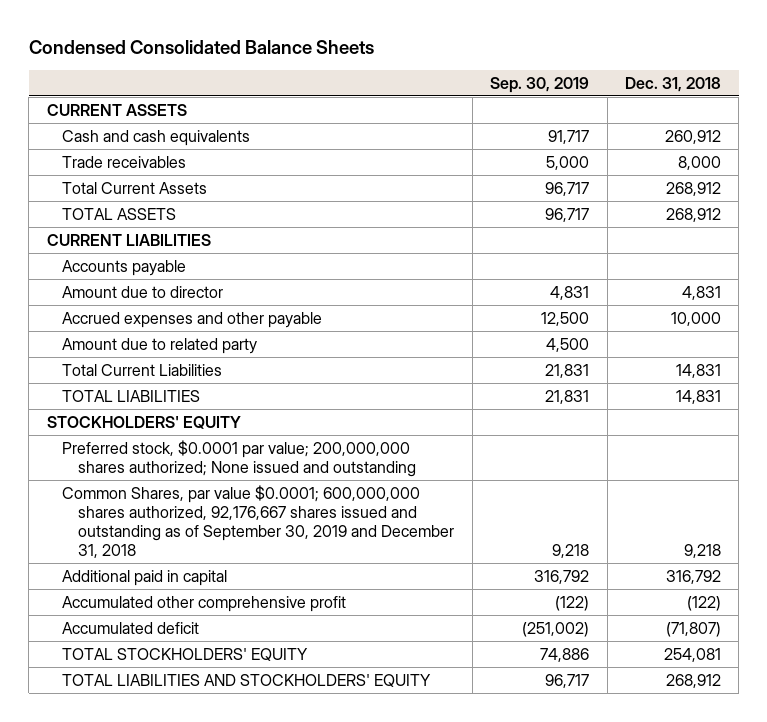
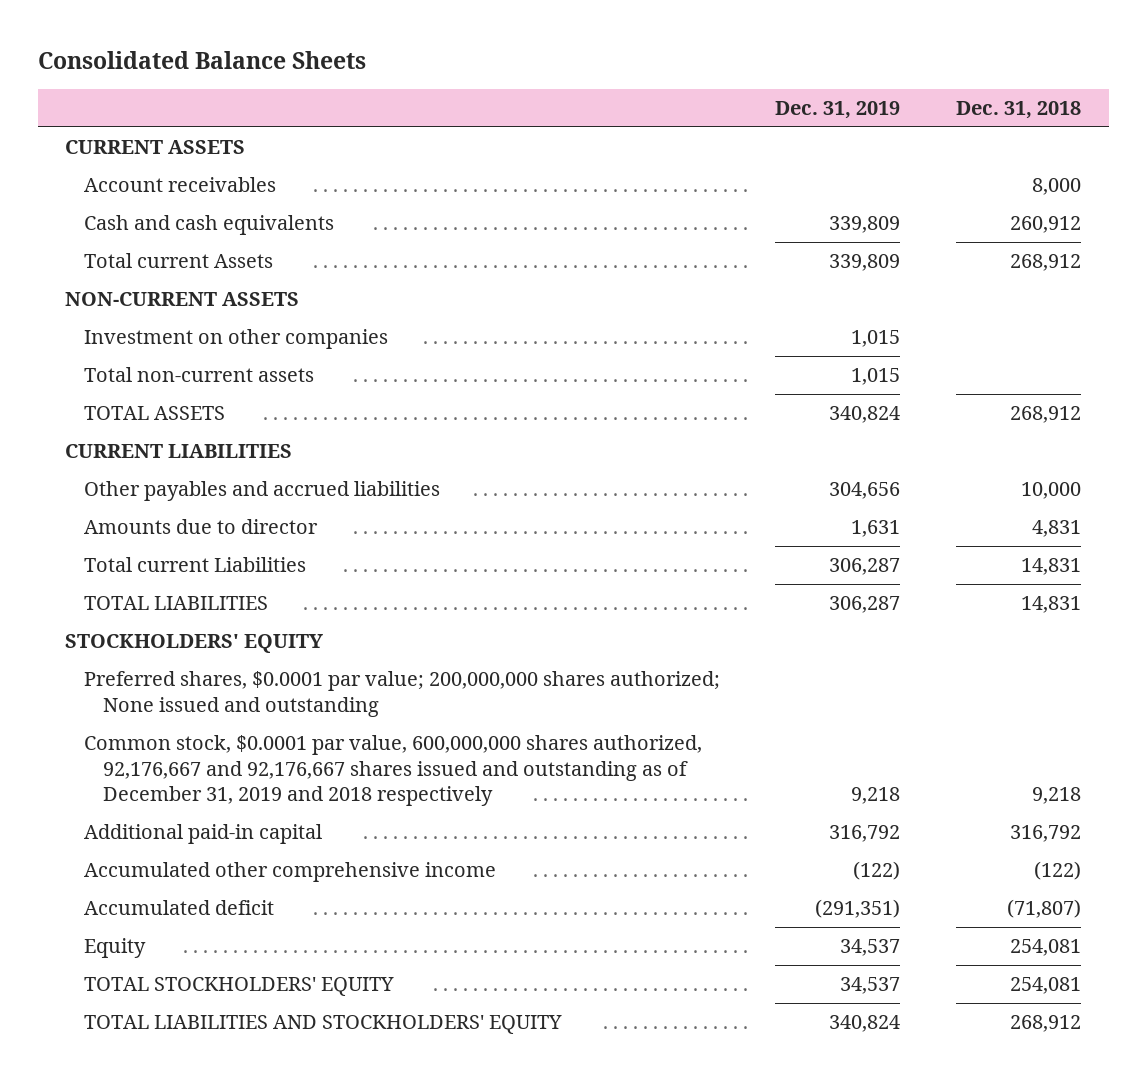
- Condensed Consolidated Balance Sheets
+ Consolidated Balance Sheets
- | Sep. 30, 2019 | Dec. 31, 2018
+ | Dec. 31, 2019 | Dec. 31, 2018
+ Account receivables | | 8,000
- Trade receivables | 5,000 | 8,000
- Total Current Assets | 96,717 | 268,912
+ Total current Assets | 339,809 | 268,912
+ NON-CURRENT ASSETS
+ Investment on other companies | 1,015 |
+ Total non-current assets | 1,015 |
- Accounts payable
- Amount due to director | 4,831 | 4,831
- Accrued expenses and other payable | 12,500 | 10,000
- Amount due to related party | 4,500 |
- Total Current Liabilities | 21,831 | 14,831
+ Other payables and accrued liabilities | 304,656 | 10,000
+ Amounts due to director | 1,631 | 4,831
+ Total current Liabilities | 306,287 | 14,831
- Preferred stock, $0.0001 par value; 200,000,000 shares authorized; None issued and outstanding
- Common Shares, par value $0.0001; 600,000,000 shares authorized, 92,176,667 shares issued and outstanding as of September 30, 2019 and December 31, 2018 | 9,218 | 9,218
- Additional paid in capital | 316,792 | 316,792
- Accumulated other comprehensive profit | (122) | (122)
+ Preferred shares, $0.0001 par value; 200,000,000 shares authorized; None issued and outstanding
+ Common stock, $0.0001 par value, 600,000,000 shares authorized, 92,176,667 and 92,176,667 shares issued and outstanding as of December 31, 2019 and 2018 respectively | 9,218 | 9,218
+ Additional paid-in capital | 316,792 | 316,792
+ Accumulated other comprehensive income | (122) | (122)
+ Equity | 34,537 | 254,081

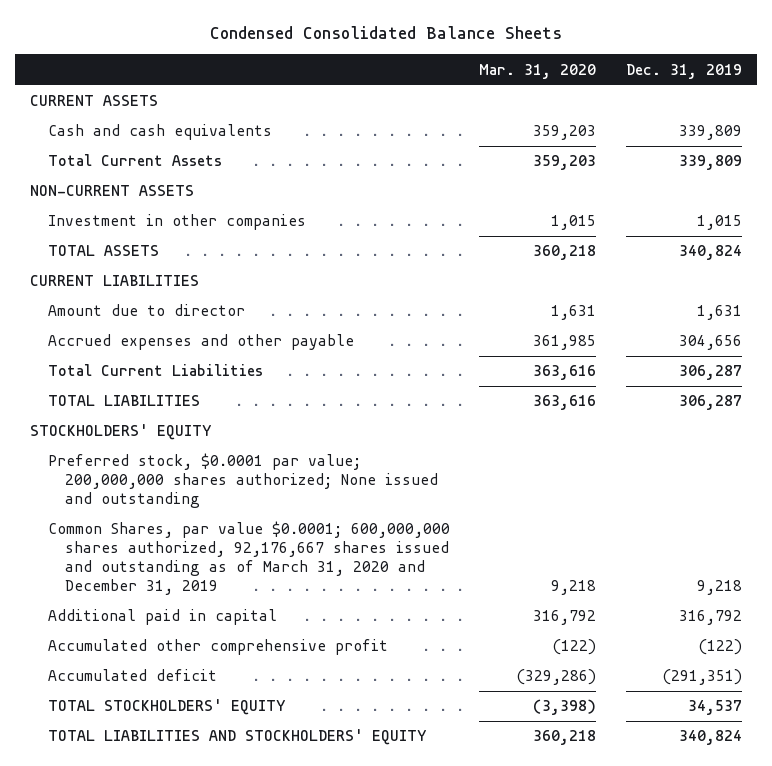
- Consolidated Balance Sheets
+ Condensed Consolidated Balance Sheets
- | Dec. 31, 2019 | Dec. 31, 2018
+ | Mar. 31, 2020 | Dec. 31, 2019
- Account receivables | | 8,000
- Total current Assets | 339,809 | 268,912
+ Total Current Assets | 359,203 | 339,809
- Investment on other companies | 1,015 |
- Total non-current assets | 1,015 |
+ Investment in other companies | 1,015 | 1,015
- Other payables and accrued liabilities | 304,656 | 10,000
- Amounts due to director | 1,631 | 4,831
- Total current Liabilities | 306,287 | 14,831
+ Amount due to director | 1,631 | 1,631
+ Accrued expenses and other payable | 361,985 | 304,656
+ Total Current Liabilities | 363,616 | 306,287
- Preferred shares, $0.0001 par value; 200,000,000 shares authorized; None issued and outstanding
- Common stock, $0.0001 par value, 600,000,000 shares authorized, 92,176,667 and 92,176,667 shares issued and outstanding as of December 31, 2019 and 2018 respectively | 9,218 | 9,218
- Additional paid-in capital | 316,792 | 316,792
- Accumulated other comprehensive income | (122) | (122)
+ Preferred stock, $0.0001 par value; 200,000,000 shares authorized; None issued and outstanding
+ Common Shares, par value $0.0001; 600,000,000 shares authorized, 92,176,667 shares issued and outstanding as of March 31, 2020 and December 31, 2019 | 9,218 | 9,218
+ Additional paid in capital | 316,792 | 316,792
+ Accumulated other comprehensive profit | (122) | (122)
- Equity | 34,537 | 254,081

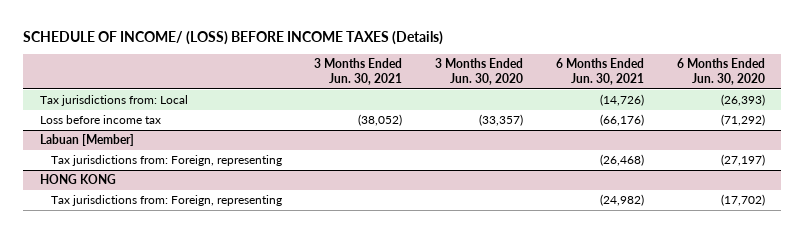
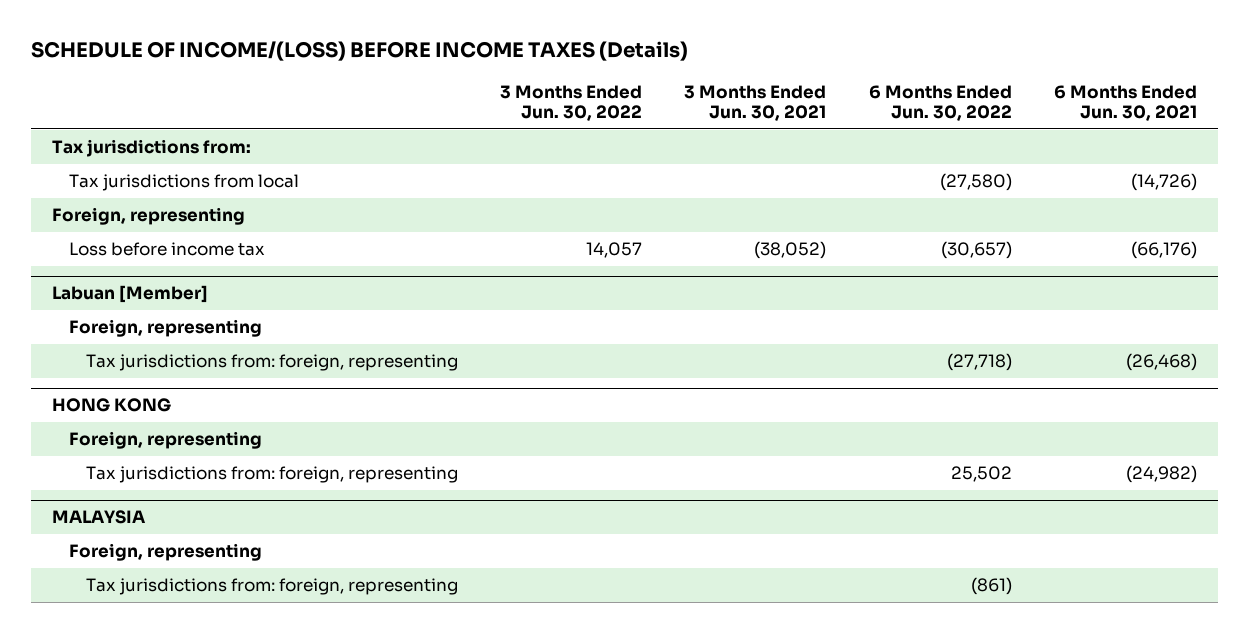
- SCHEDULE OF INCOME/ (LOSS) BEFORE INCOME TAXES (Details)
+ SCHEDULE OF INCOME/(LOSS) BEFORE INCOME TAXES (Details)
- | 3 Months Ended Jun. 30, 2021 | 3 Months Ended Jun. 30, 2020 | 6 Months Ended Jun. 30, 2021 | 6 Months Ended Jun. 30, 2020
+ | 3 Months Ended Jun. 30, 2022 | 3 Months Ended Jun. 30, 2021 | 6 Months Ended Jun. 30, 2022 | 6 Months Ended Jun. 30, 2021
- Tax jurisdictions from: Local | | | (14,726) | (26,393)
+ Tax jurisdictions from:
+ Tax jurisdictions from local | | | (27,580) | (14,726)
+ Foreign, representing
@ Labuan [Member]
- Tax jurisdictions from: Foreign, representing | | | (26,468) | (27,197)
+ Foreign, representing
+ Tax jurisdictions from: foreign, representing | | | (27,718) | (26,468)
@ HONG KONG
- Tax jurisdictions from: Foreign, representing | | | (24,982) | (17,702)
+ Foreign, representing
+ Tax jurisdictions from: foreign, representing | | | 25,502 | (24,982)
+ MALAYSIA
+ Foreign, representing
+ Tax jurisdictions from: foreign, representing | | | (861) |

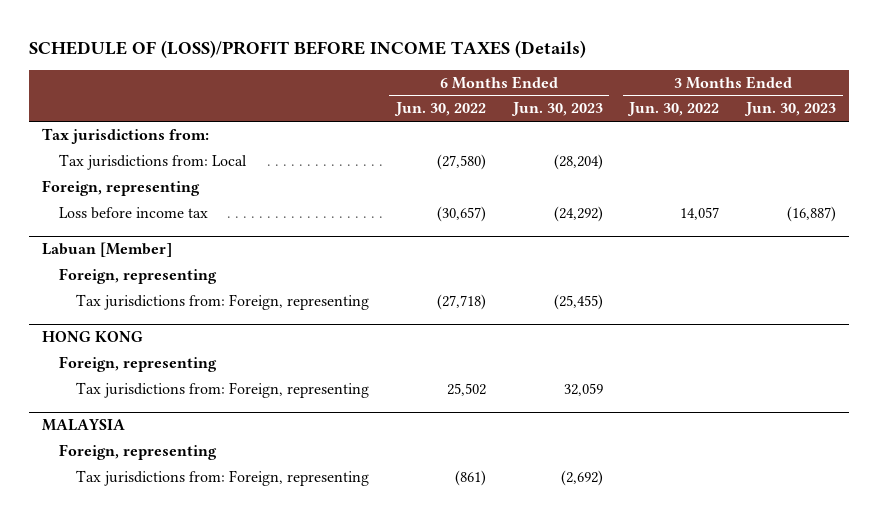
- SCHEDULE OF INCOME/(LOSS) BEFORE INCOME TAXES (Details)
+ SCHEDULE OF (LOSS)/PROFIT BEFORE INCOME TAXES (Details)
- | 3 Months Ended Jun. 30, 2022 | 3 Months Ended Jun. 30, 2021 | 6 Months Ended Jun. 30, 2022 | 6 Months Ended Jun. 30, 2021
+ | 6 Months Ended Jun. 30, 2022 | 6 Months Ended Jun. 30, 2023 | 3 Months Ended Jun. 30, 2022 | 3 Months Ended Jun. 30, 2023
- Tax jurisdictions from local | | | (27,580) | (14,726)
+ Tax jurisdictions from: Local | (27,580) | (28,204) | |
@ Labuan [Member]
- Tax jurisdictions from: foreign, representing | | | (27,718) | (26,468)
+ Tax jurisdictions from: Foreign, representing | (27,718) | (25,455) | |
@ HONG KONG
- Tax jurisdictions from: foreign, representing | | | 25,502 | (24,982)
+ Tax jurisdictions from: Foreign, representing | 25,502 | 32,059 | |
@ MALAYSIA
- Tax jurisdictions from: foreign, representing | | | (861) |
+ Tax jurisdictions from: Foreign, representing | (861) | (2,692) | |

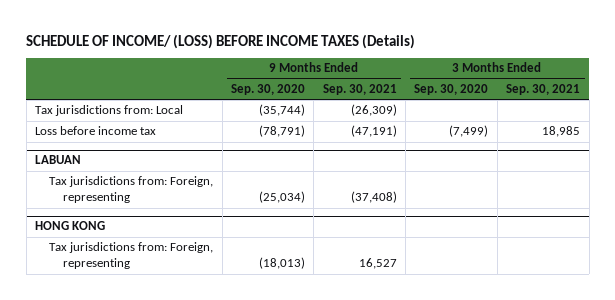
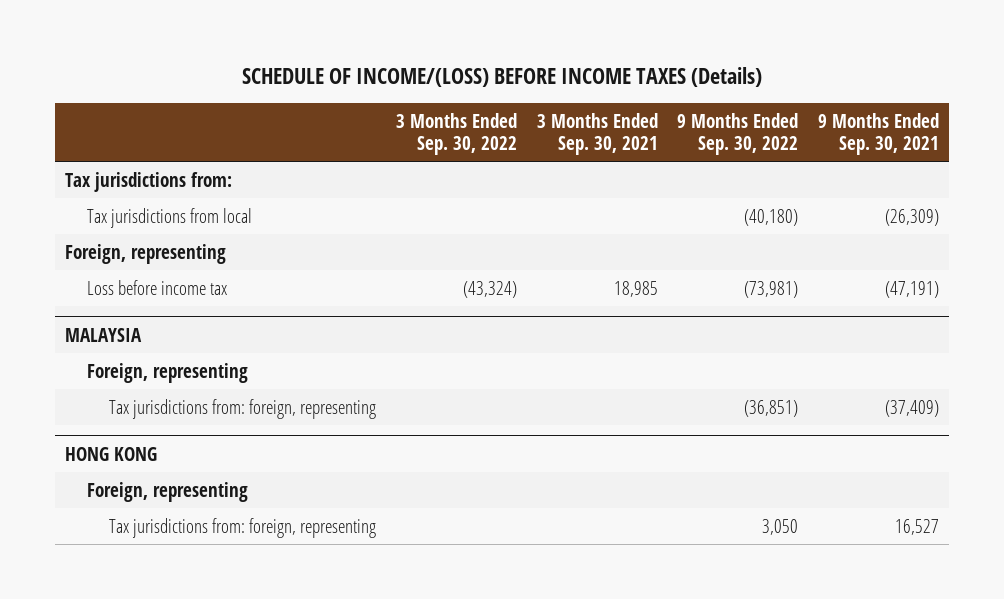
- SCHEDULE OF INCOME/ (LOSS) BEFORE INCOME TAXES (Details)
+ SCHEDULE OF INCOME/(LOSS) BEFORE INCOME TAXES (Details)
- | 9 Months Ended Sep. 30, 2020 | 9 Months Ended Sep. 30, 2021 | 3 Months Ended Sep. 30, 2020 | 3 Months Ended Sep. 30, 2021
+ | 3 Months Ended Sep. 30, 2022 | 3 Months Ended Sep. 30, 2021 | 9 Months Ended Sep. 30, 2022 | 9 Months Ended Sep. 30, 2021
- Tax jurisdictions from: Local | (35,744) | (26,309) | |
+ Tax jurisdictions from:
+ Tax jurisdictions from local | | | (40,180) | (26,309)
+ Foreign, representing
- LABUAN
- Tax jurisdictions from: Foreign, representing | (25,034) | (37,408) | |
+ MALAYSIA
+ Foreign, representing
+ Tax jurisdictions from: foreign, representing | | | (36,851) | (37,409)
@ HONG KONG
- Tax jurisdictions from: Foreign, representing | (18,013) | 16,527 | |
+ Foreign, representing
+ Tax jurisdictions from: foreign, representing | | | 3,050 | 16,527

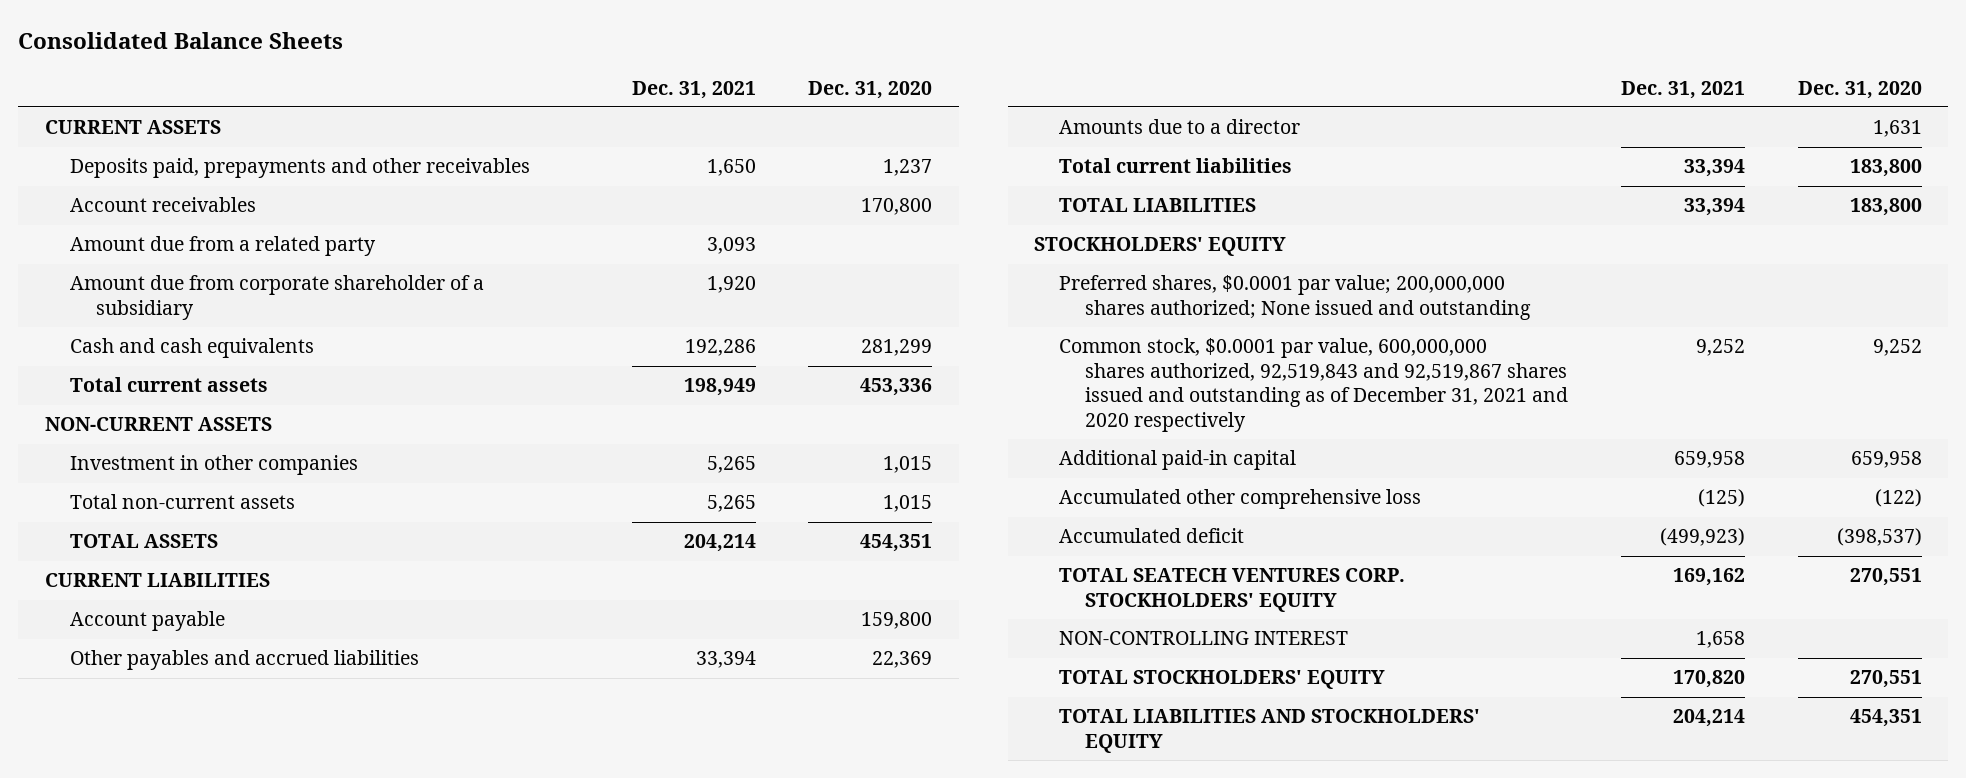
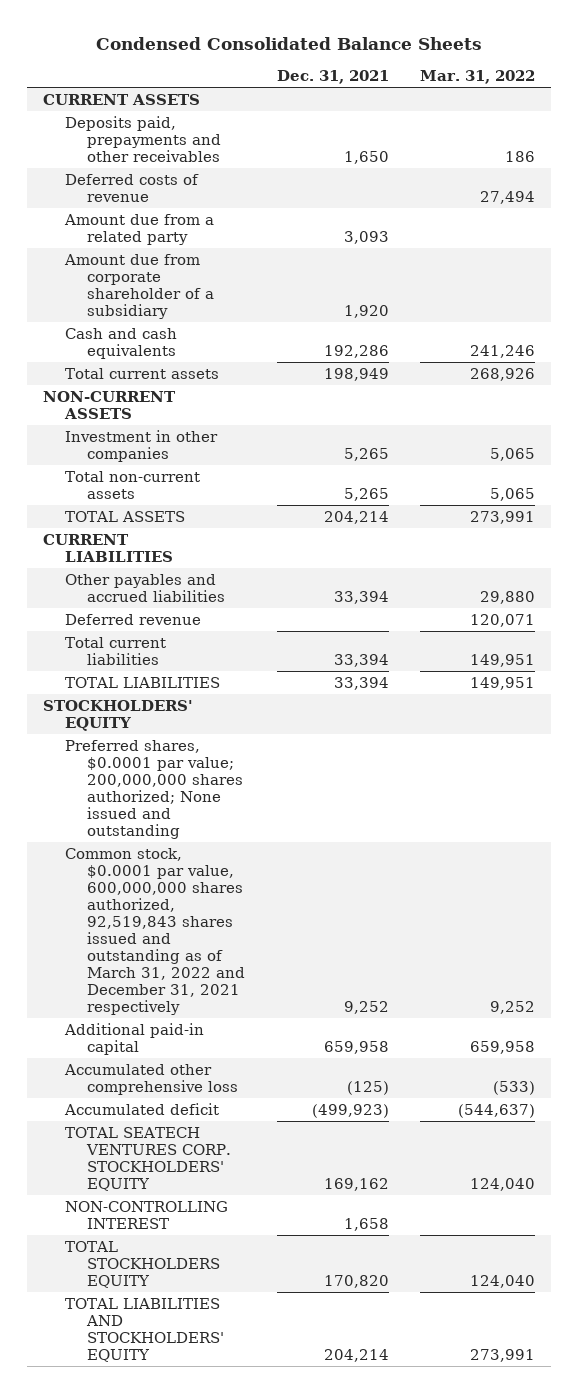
- Consolidated Balance Sheets
+ Condensed Consolidated Balance Sheets
- | Dec. 31, 2021 | Dec. 31, 2020
+ | Dec. 31, 2021 | Mar. 31, 2022
- Account receivables | | 170,800
+ Deferred costs of revenue | | 27,494
- Account payable | | 159,800
- Amounts due to a director | | 1,631
+ Deferred revenue | | 120,071
- Common stock, $0.0001 par value, 600,000,000 shares authorized, 92,519,843 and 92,519,867 shares issued and outstanding as of December 31, 2021 and 2020 respectively | 9,252 | 9,252
+ Common stock, $0.0001 par value, 600,000,000 shares authorized, 92,519,843 shares issued and outstanding as of March 31, 2022 and December 31, 2021 respectively | 9,252 | 9,252
- TOTAL STOCKHOLDERS' EQUITY | 170,820 | 270,551
+ TOTAL STOCKHOLDERS EQUITY | 170,820 | 124,040

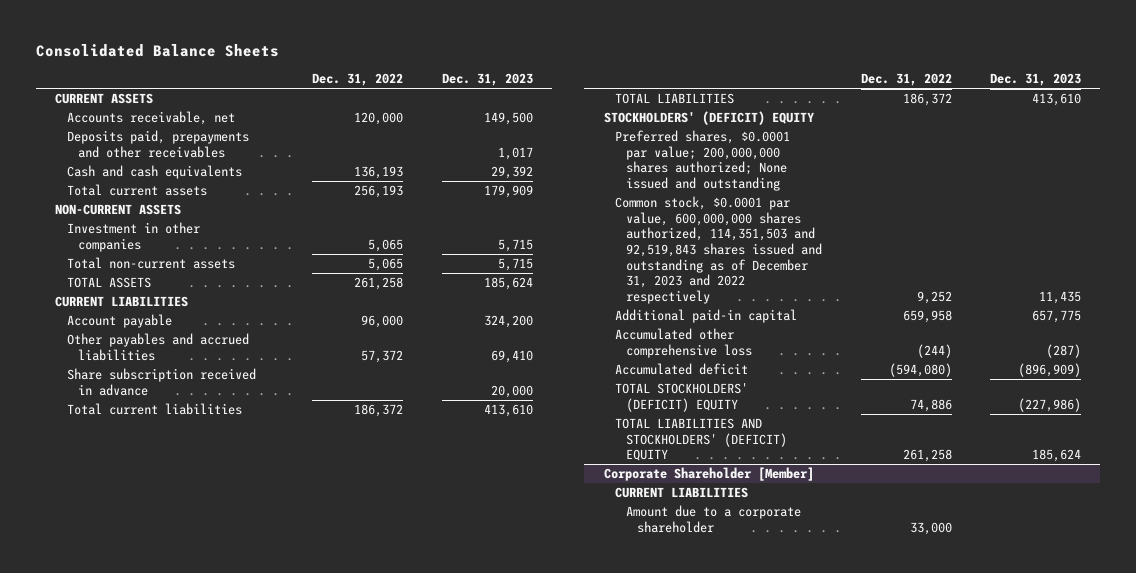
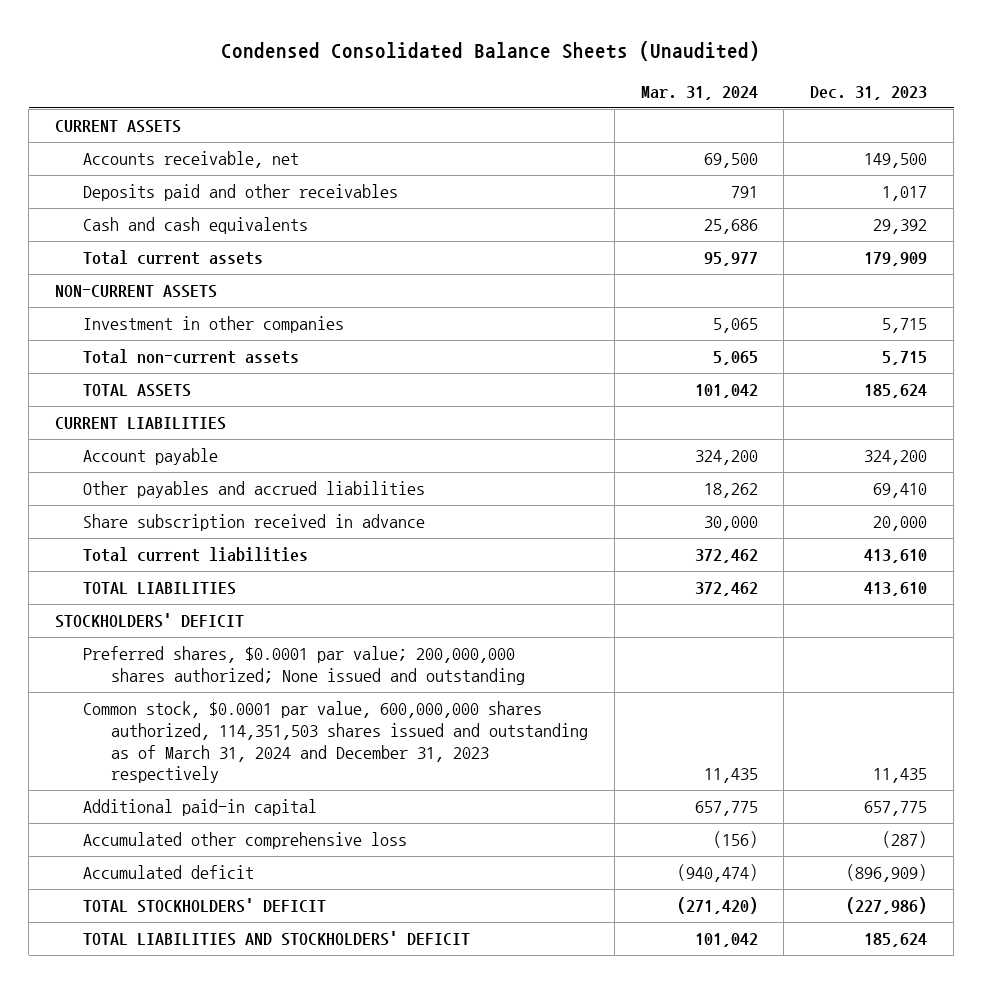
- Consolidated Balance Sheets
+ Condensed Consolidated Balance Sheets (Unaudited)
- | Dec. 31, 2022 | Dec. 31, 2023
+ | Mar. 31, 2024 | Dec. 31, 2023
- Deposits paid, prepayments and other receivables | | 1,017
+ Deposits paid and other receivables | 791 | 1,017
- STOCKHOLDERS' (DEFICIT) EQUITY
+ STOCKHOLDERS' DEFICIT
- Common stock, $0.0001 par value, 600,000,000 shares authorized, 114,351,503 and 92,519,843 shares issued and outstanding as of December 31, 2023 and 2022 respectively | 9,252 | 11,435
+ Common stock, $0.0001 par value, 600,000,000 shares authorized, 114,351,503 shares issued and outstanding as of March 31, 2024 and December 31, 2023 respectively | 11,435 | 11,435
- TOTAL STOCKHOLDERS' (DEFICIT) EQUITY | 74,886 | (227,986)
- TOTAL LIABILITIES AND STOCKHOLDERS' (DEFICIT) EQUITY | 261,258 | 185,624
- Corporate Shareholder [Member]
- CURRENT LIABILITIES
- Amount due to a corporate shareholder | 33,000 |
+ TOTAL STOCKHOLDERS' DEFICIT | (271,420) | (227,986)
+ TOTAL LIABILITIES AND STOCKHOLDERS' DEFICIT | 101,042 | 185,624

